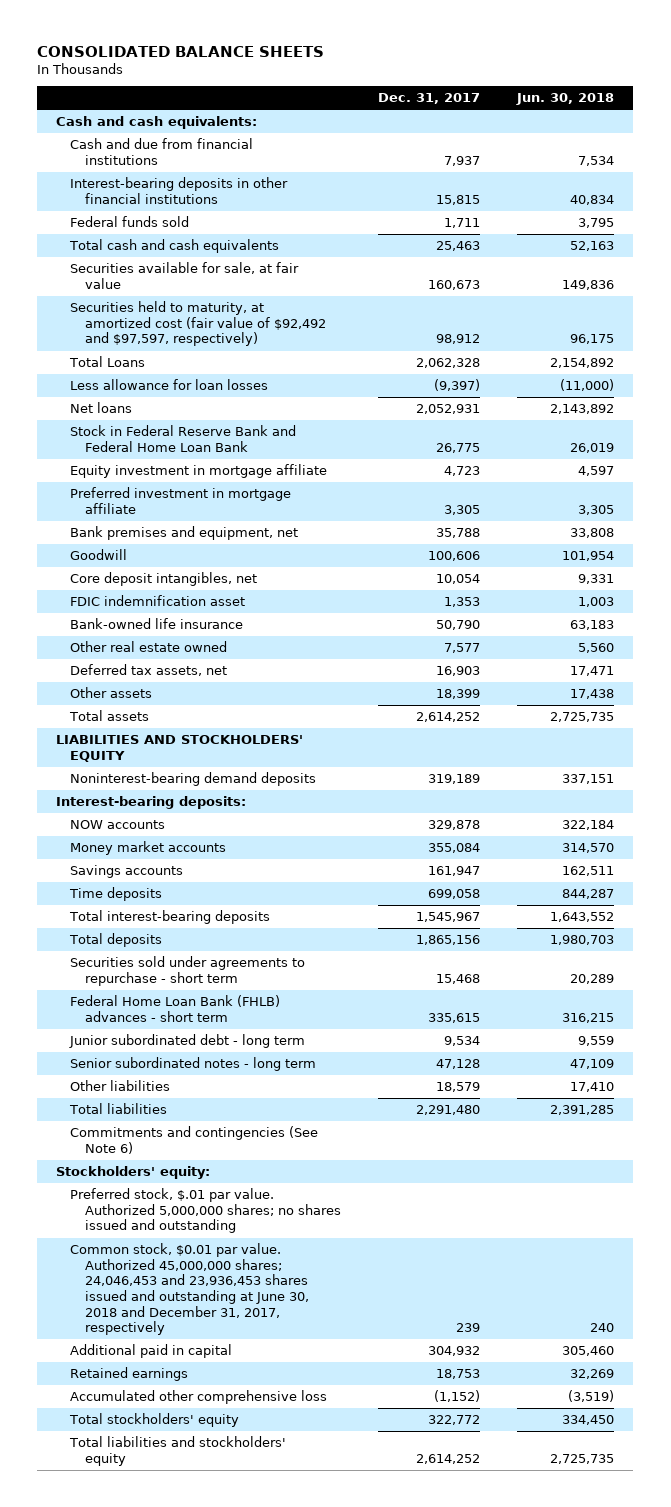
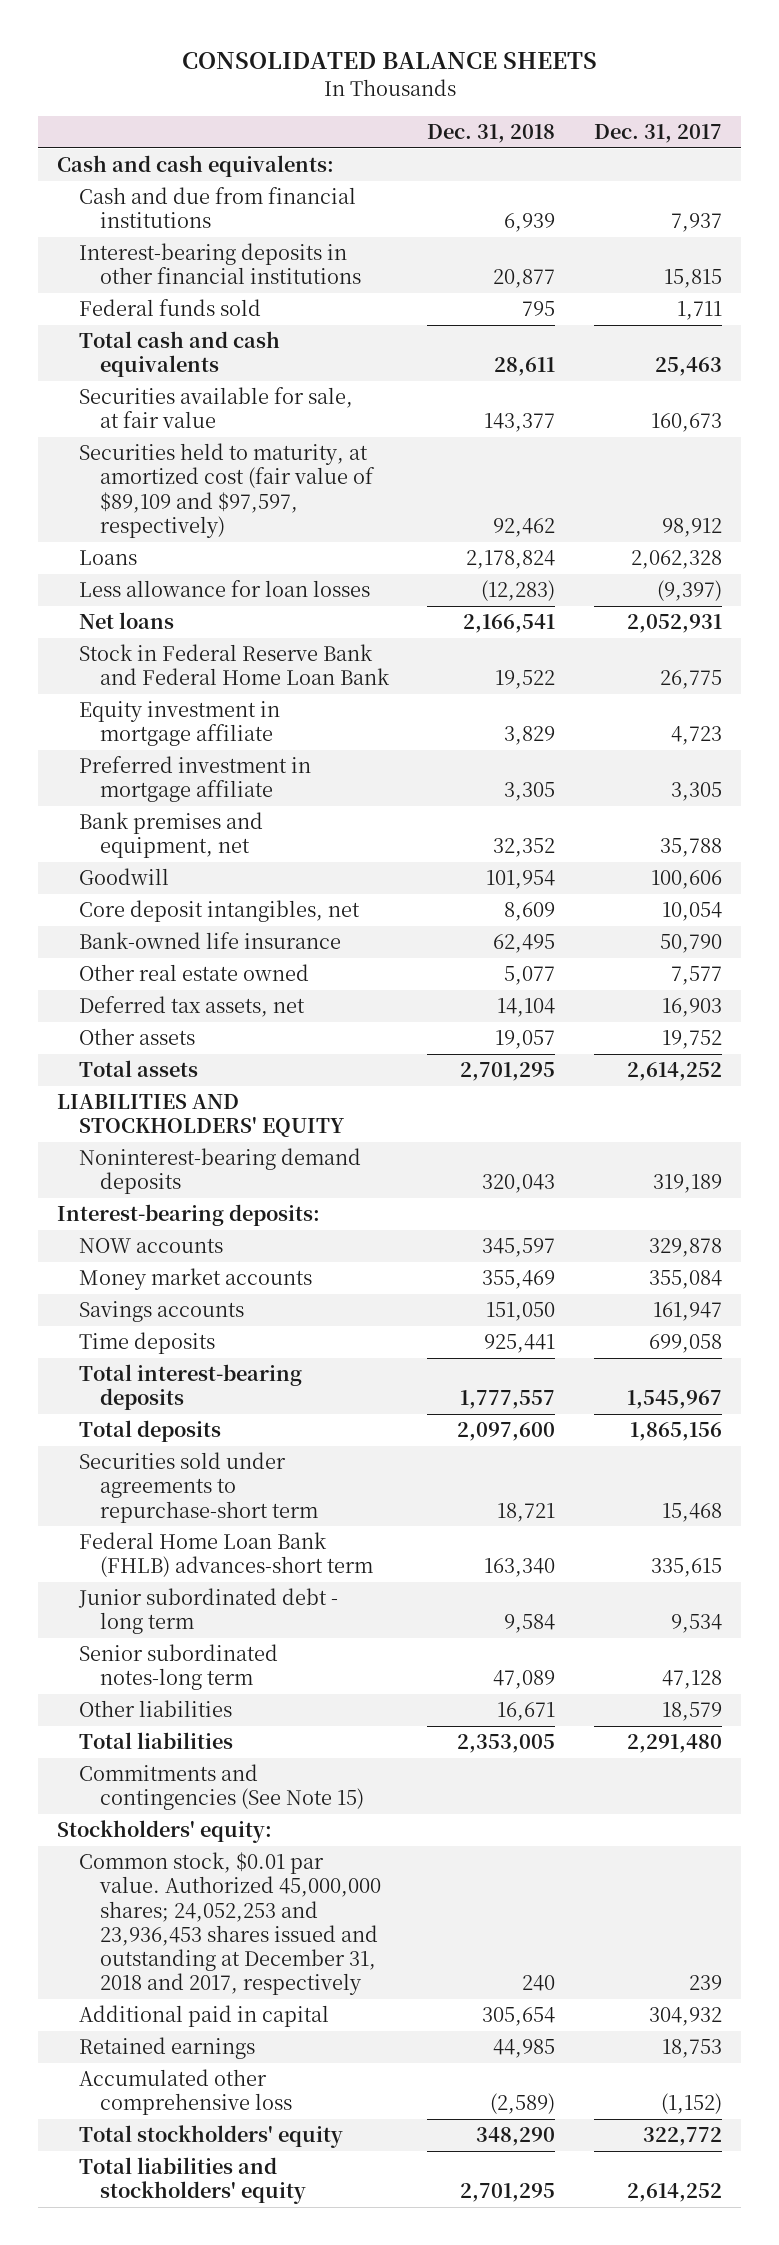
- | Dec. 31, 2017 | Jun. 30, 2018
+ | Dec. 31, 2018 | Dec. 31, 2017
- Securities held to maturity, at amortized cost (fair value of $92,492 and $97,597, respectively) | 98,912 | 96,175
- Total Loans | 2,062,328 | 2,154,892
+ Securities held to maturity, at amortized cost (fair value of $89,109 and $97,597, respectively) | 92,462 | 98,912
+ Loans | 2,178,824 | 2,062,328
- FDIC indemnification asset | 1,353 | 1,003
- Other assets | 18,399 | 17,438
+ Other assets | 19,057 | 19,752
- Securities sold under agreements to repurchase - short term | 15,468 | 20,289
- Federal Home Loan Bank (FHLB) advances - short term | 335,615 | 316,215
+ Securities sold under agreements to repurchase-short term | 18,721 | 15,468
+ Federal Home Loan Bank (FHLB) advances-short term | 163,340 | 335,615
- Senior subordinated notes - long term | 47,128 | 47,109
+ Senior subordinated notes-long term | 47,089 | 47,128
- Commitments and contingencies (See Note 6)
+ Commitments and contingencies (See Note 15)
- Preferred stock, $.01 par value. Authorized 5,000,000 shares; no shares issued and outstanding
- Common stock, $0.01 par value. Authorized 45,000,000 shares; 24,046,453 and 23,936,453 shares issued and outstanding at June 30, 2018 and December 31, 2017, respectively | 239 | 240
+ Common stock, $0.01 par value. Authorized 45,000,000 shares; 24,052,253 and 23,936,453 shares issued and outstanding at December 31, 2018 and 2017, respectively | 240 | 239

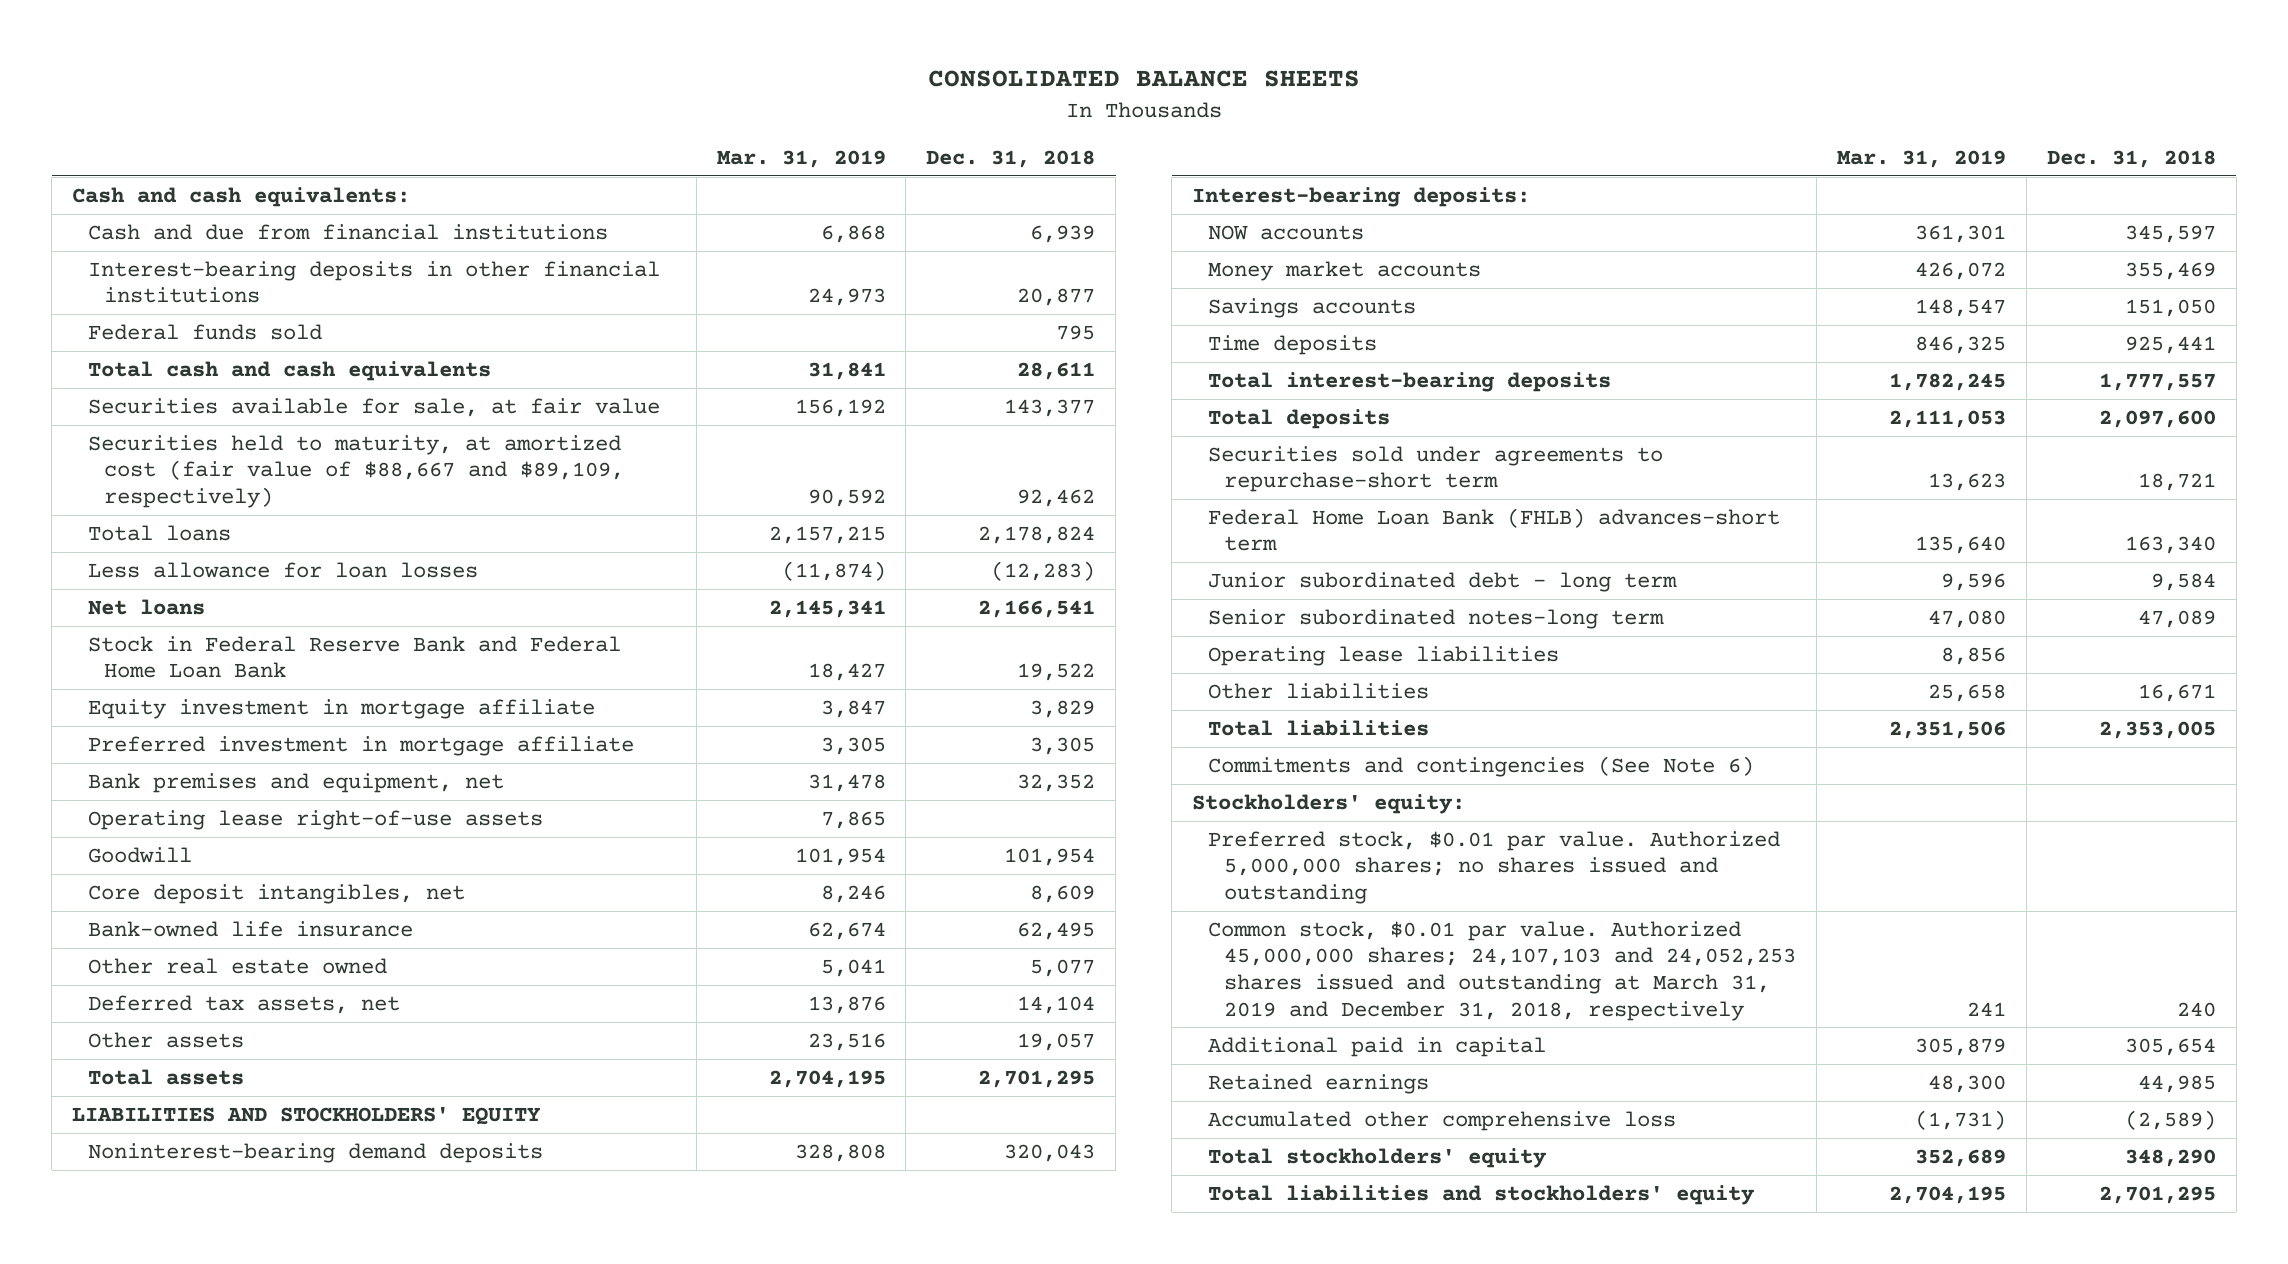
- | Dec. 31, 2018 | Dec. 31, 2017
+ | Mar. 31, 2019 | Dec. 31, 2018
- Securities held to maturity, at amortized cost (fair value of $89,109 and $97,597, respectively) | 92,462 | 98,912
- Loans | 2,178,824 | 2,062,328
+ Securities held to maturity, at amortized cost (fair value of $88,667 and $89,109, respectively) | 90,592 | 92,462
+ Total loans | 2,157,215 | 2,178,824
+ Operating lease right-of-use assets | 7,865 |
+ Operating lease liabilities | 8,856 |
- Commitments and contingencies (See Note 15)
+ Commitments and contingencies (See Note 6)
- Common stock, $0.01 par value. Authorized 45,000,000 shares; 24,052,253 and 23,936,453 shares issued and outstanding at December 31, 2018 and 2017, respectively | 240 | 239
+ Preferred stock, $0.01 par value. Authorized 5,000,000 shares; no shares issued and outstanding
+ Common stock, $0.01 par value. Authorized 45,000,000 shares; 24,107,103 and 24,052,253 shares issued and outstanding at March 31, 2019 and December 31, 2018, respectively | 241 | 240

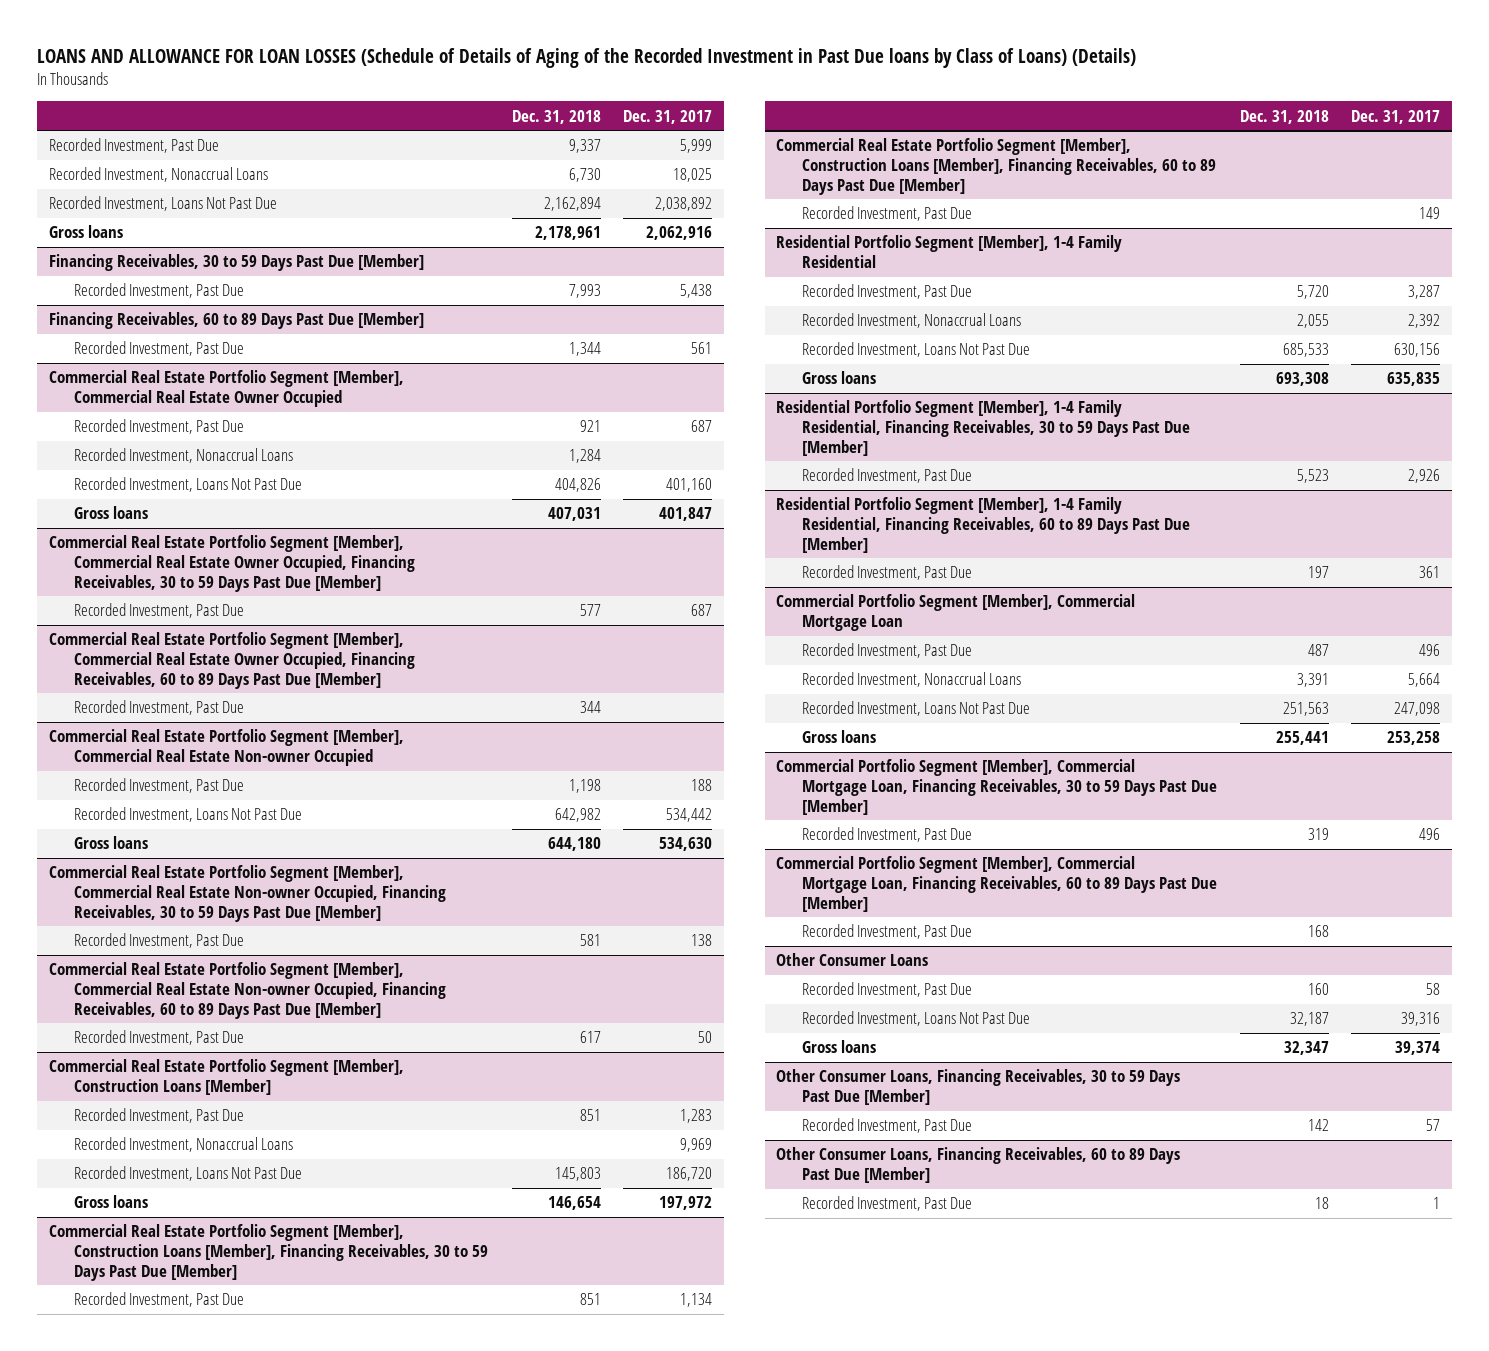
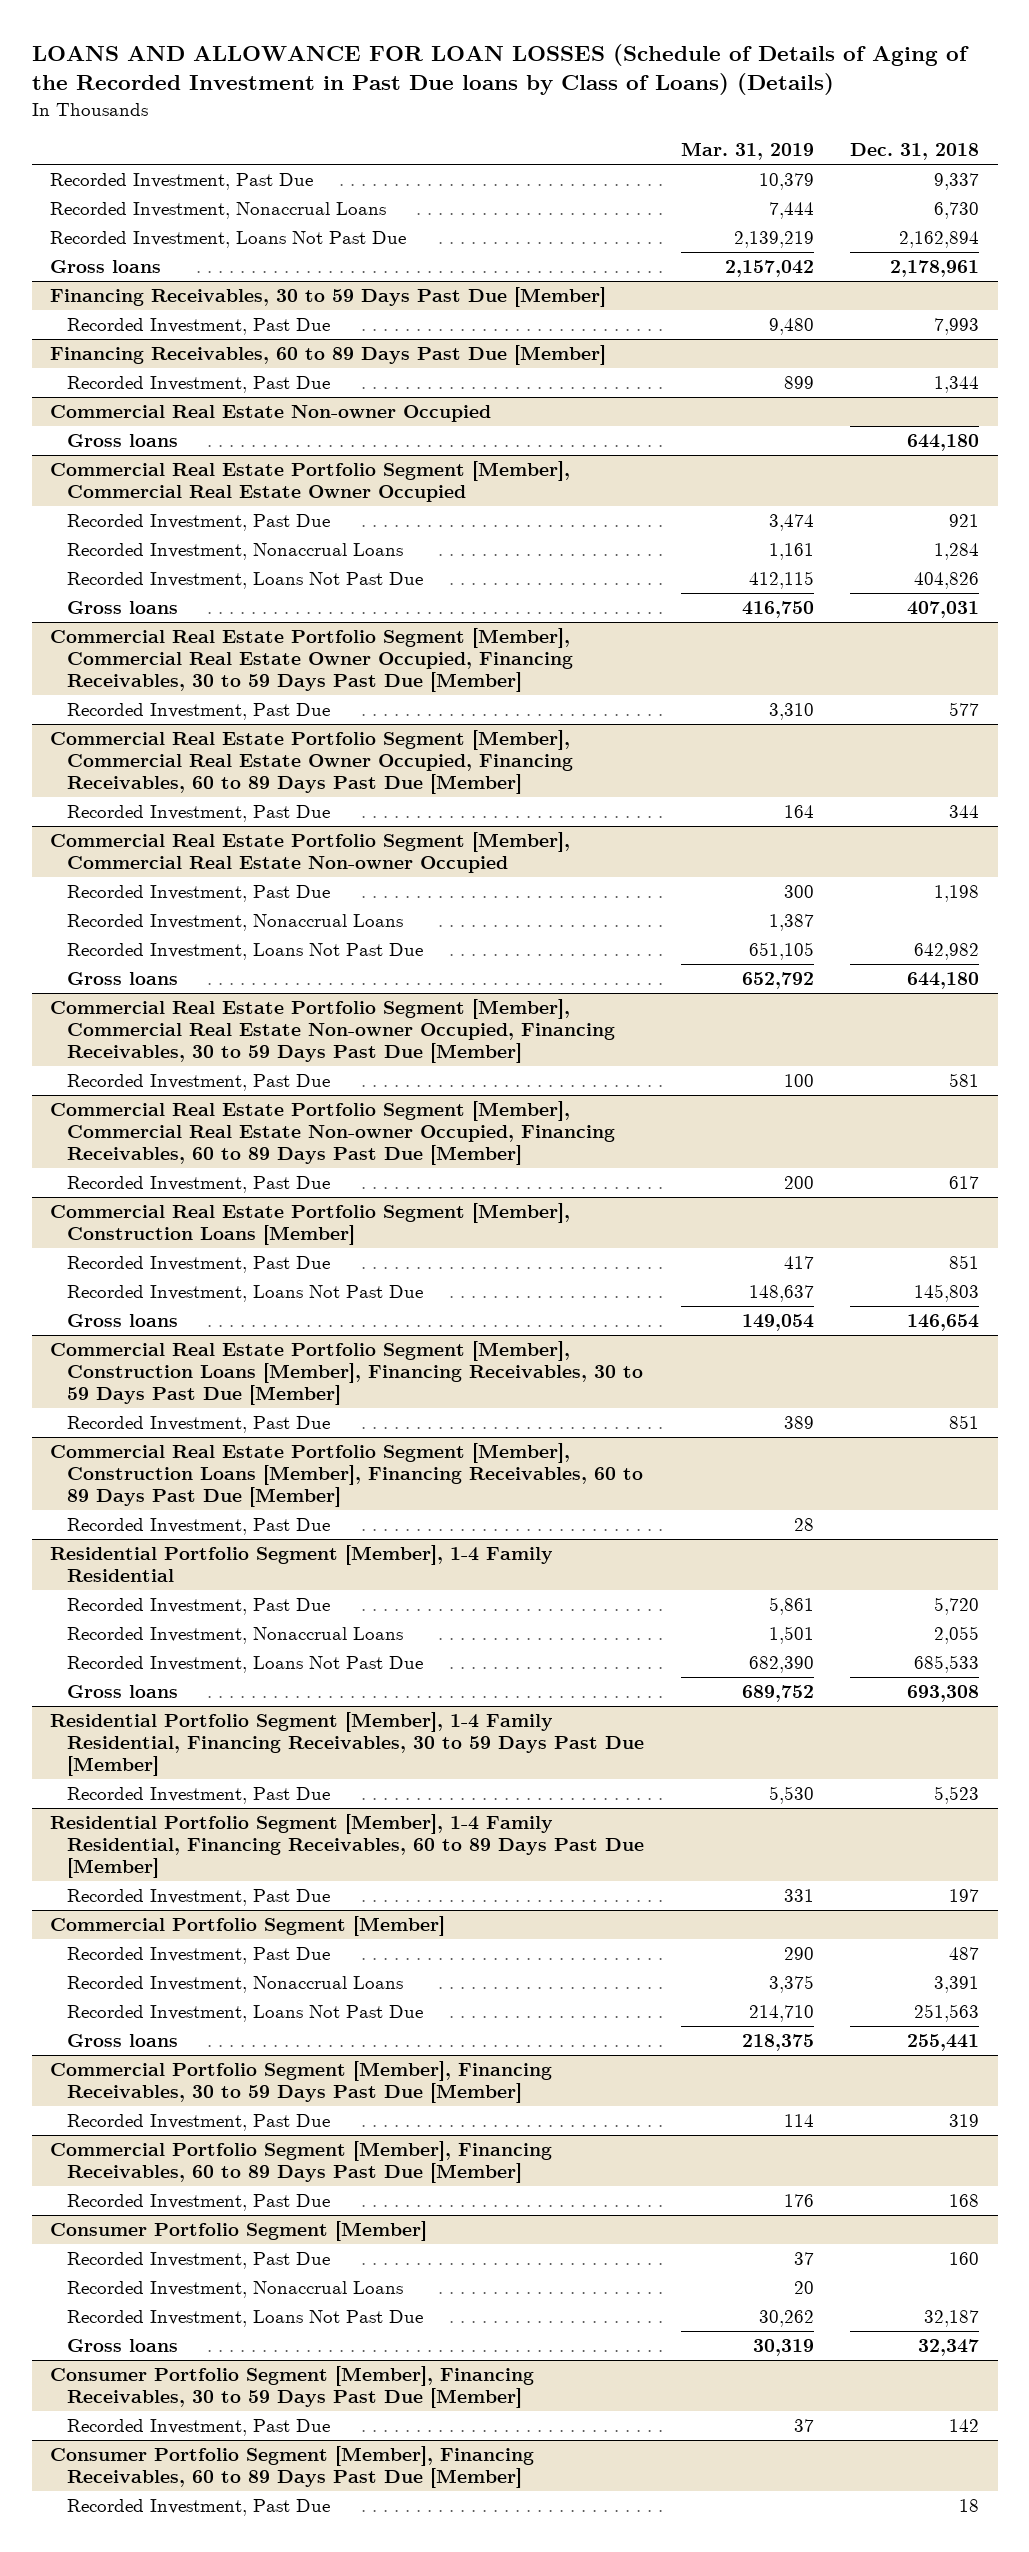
- | Dec. 31, 2018 | Dec. 31, 2017
+ | Mar. 31, 2019 | Dec. 31, 2018
+ Commercial Real Estate Non-owner Occupied
+ Gross loans | | 644,180
@ Commercial Real Estate Portfolio Segment [Member], Commercial Real Estate Non-owner Occupied
+ Recorded Investment, Nonaccrual Loans | 1,387 |
@ Commercial Real Estate Portfolio Segment [Member], Construction Loans [Member]
- Recorded Investment, Nonaccrual Loans | | 9,969
- Commercial Portfolio Segment [Member], Commercial Mortgage Loan
+ Commercial Portfolio Segment [Member]
- Commercial Portfolio Segment [Member], Commercial Mortgage Loan, Financing Receivables, 30 to 59 Days Past Due [Member]
+ Commercial Portfolio Segment [Member], Financing Receivables, 30 to 59 Days Past Due [Member]
- Commercial Portfolio Segment [Member], Commercial Mortgage Loan, Financing Receivables, 60 to 89 Days Past Due [Member]
+ Commercial Portfolio Segment [Member], Financing Receivables, 60 to 89 Days Past Due [Member]
- Other Consumer Loans
+ Consumer Portfolio Segment [Member]
+ Recorded Investment, Nonaccrual Loans | 20 |
- Other Consumer Loans, Financing Receivables, 30 to 59 Days Past Due [Member]
+ Consumer Portfolio Segment [Member], Financing Receivables, 30 to 59 Days Past Due [Member]
- Other Consumer Loans, Financing Receivables, 60 to 89 Days Past Due [Member]
+ Consumer Portfolio Segment [Member], Financing Receivables, 60 to 89 Days Past Due [Member]

